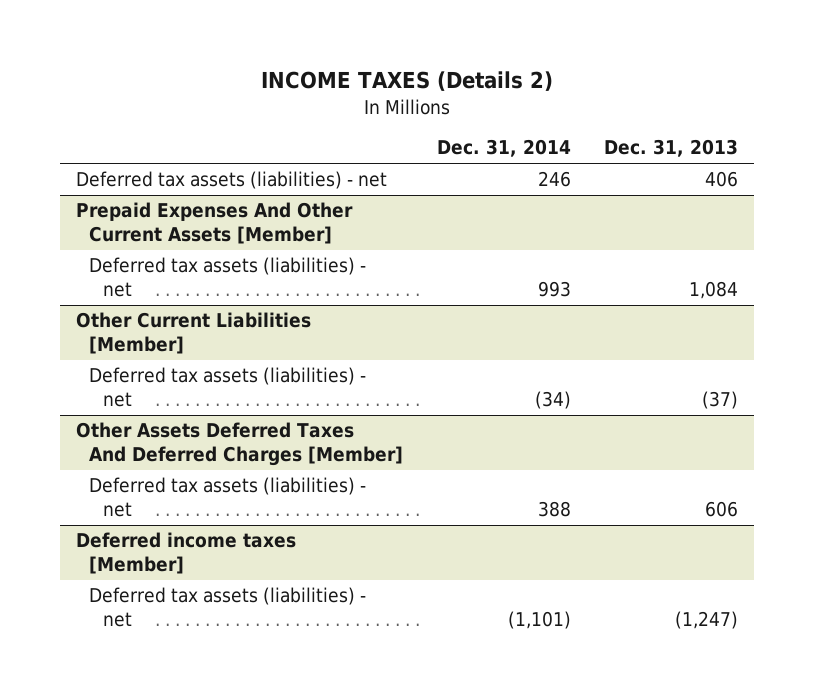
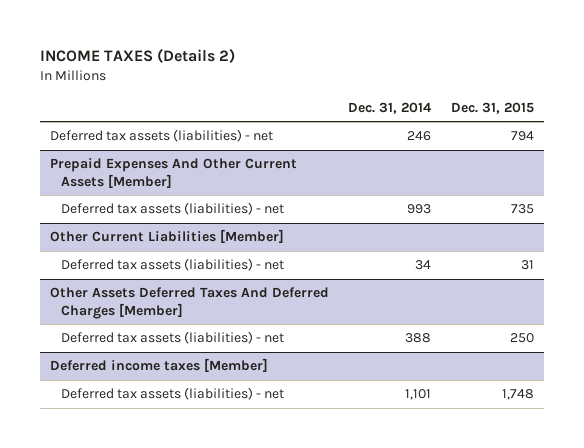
- | Dec. 31, 2014 | Dec. 31, 2013
+ | Dec. 31, 2014 | Dec. 31, 2015
@ Other Current Liabilities [Member]
- Deferred tax assets (liabilities) - net | (34) | (37)
+ Deferred tax assets (liabilities) - net | 34 | 31
@ Deferred income taxes [Member]
- Deferred tax assets (liabilities) - net | (1,101) | (1,247)
+ Deferred tax assets (liabilities) - net | 1,101 | 1,748

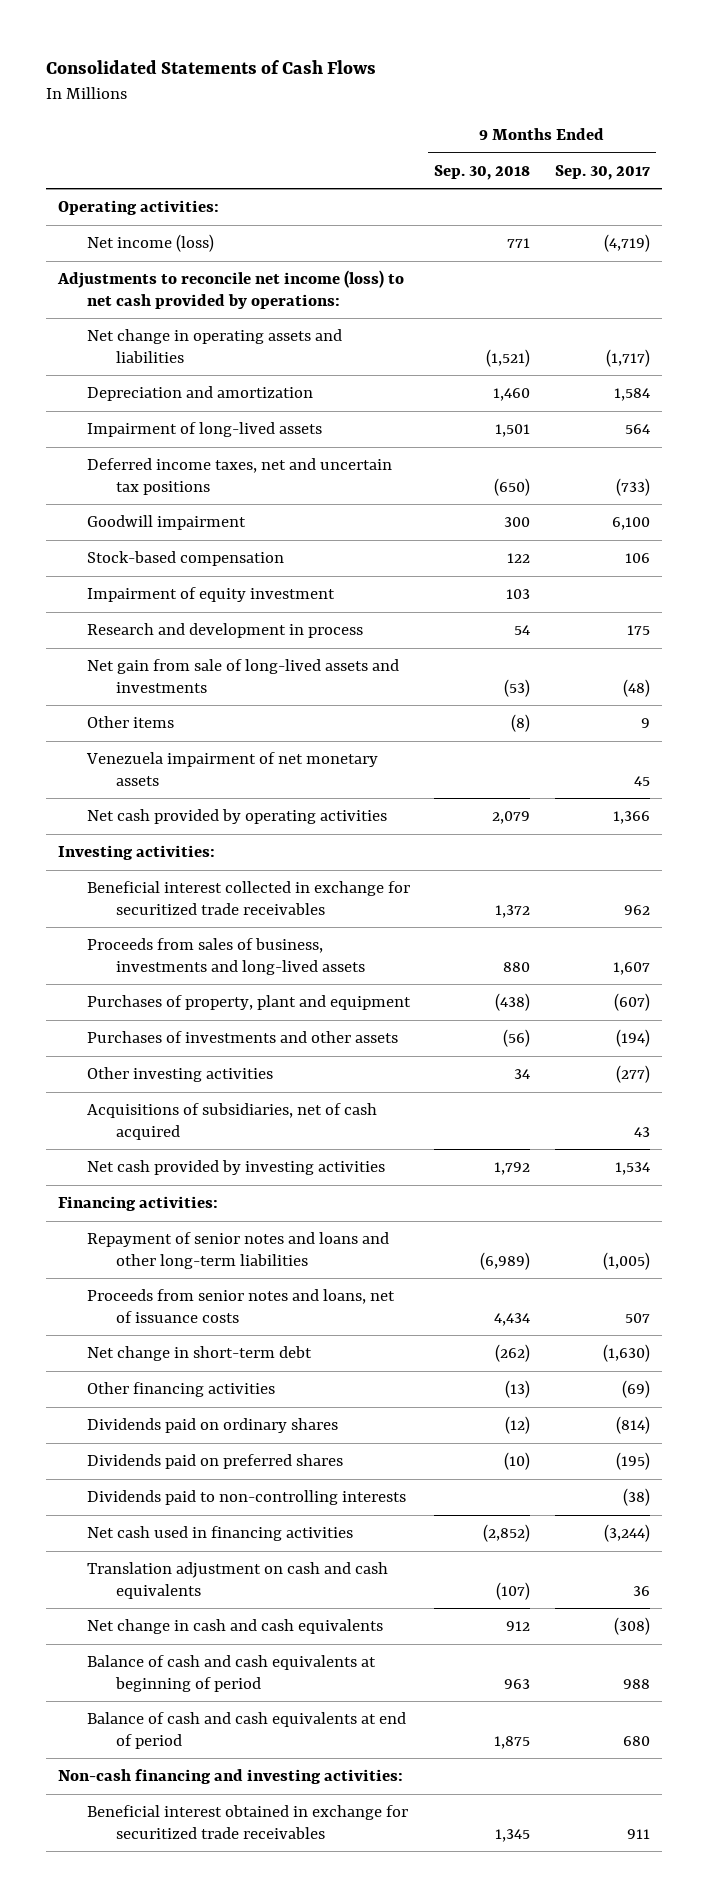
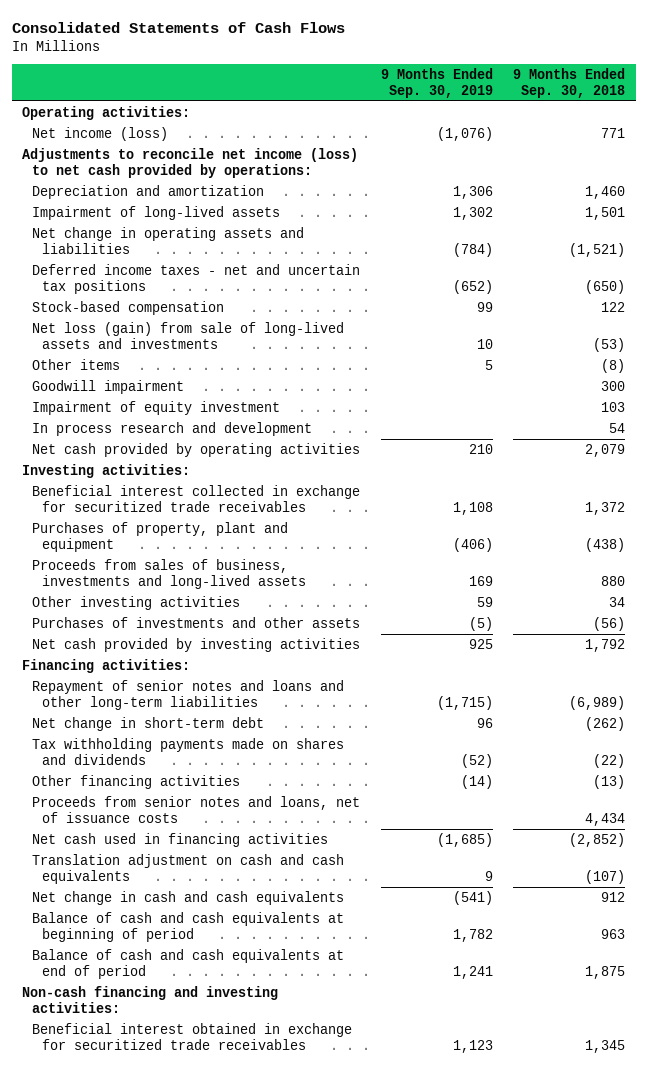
- | 9 Months Ended Sep. 30, 2018 | 9 Months Ended Sep. 30, 2017
+ | 9 Months Ended Sep. 30, 2019 | 9 Months Ended Sep. 30, 2018
- Deferred income taxes, net and uncertain tax positions | (650) | (733)
moved down: Net change in operating assets and liabilities | (784) | (1,521)
+ Deferred income taxes - net and uncertain tax positions | (652) | (650)
- Research and development in process | 54 | 175
- Net gain from sale of long-lived assets and investments | (53) | (48)
+ Net loss (gain) from sale of long-lived assets and investments | 10 | (53)
- Venezuela impairment of net monetary assets | | 45
moved down: Goodwill impairment | | 300
moved down: Impairment of equity investment | | 103
+ In process research and development | | 54
moved down: Proceeds from sales of business, investments and long-lived assets | 169 | 880
- Acquisitions of subsidiaries, net of cash acquired | | 43
moved down: Purchases of investments and other assets | (5) | (56)
+ Tax withholding payments made on shares and dividends | (52) | (22)
- Dividends paid on ordinary shares | (12) | (814)
- Dividends paid on preferred shares | (10) | (195)
- Dividends paid to non-controlling interests | | (38)
moved down: Proceeds from senior notes and loans, net of issuance costs | | 4,434

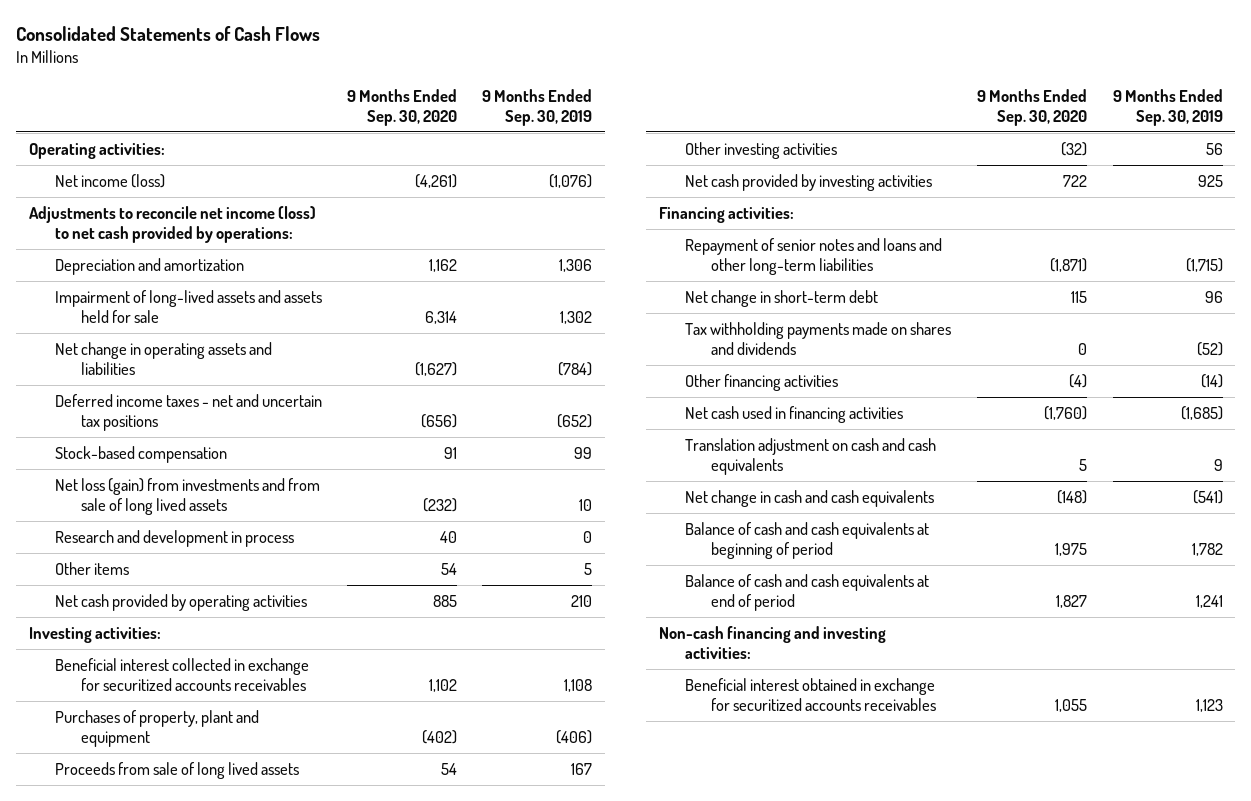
- | 9 Months Ended Sep. 30, 2019 | 9 Months Ended Sep. 30, 2018
+ | 9 Months Ended Sep. 30, 2020 | 9 Months Ended Sep. 30, 2019
- Impairment of long-lived assets | 1,302 | 1,501
+ Impairment of long-lived assets and assets held for sale | 6,314 | 1,302
- Net loss (gain) from sale of long-lived assets and investments | 10 | (53)
+ Net loss (gain) from investments and from sale of long lived assets | (232) | 10
+ Research and development in process | 40 | 0
- Goodwill impairment | | 300
- Impairment of equity investment | | 103
- In process research and development | | 54
- Beneficial interest collected in exchange for securitized trade receivables | 1,108 | 1,372
+ Beneficial interest collected in exchange for securitized accounts receivables | 1,102 | 1,108
- Proceeds from sales of business, investments and long-lived assets | 169 | 880
- Other investing activities | 59 | 34
- Purchases of investments and other assets | (5) | (56)
+ Proceeds from sale of long lived assets | 54 | 167
+ Other investing activities | (32) | 56
- Proceeds from senior notes and loans, net of issuance costs | | 4,434
- Beneficial interest obtained in exchange for securitized trade receivables | 1,123 | 1,345
+ Beneficial interest obtained in exchange for securitized accounts receivables | 1,055 | 1,123

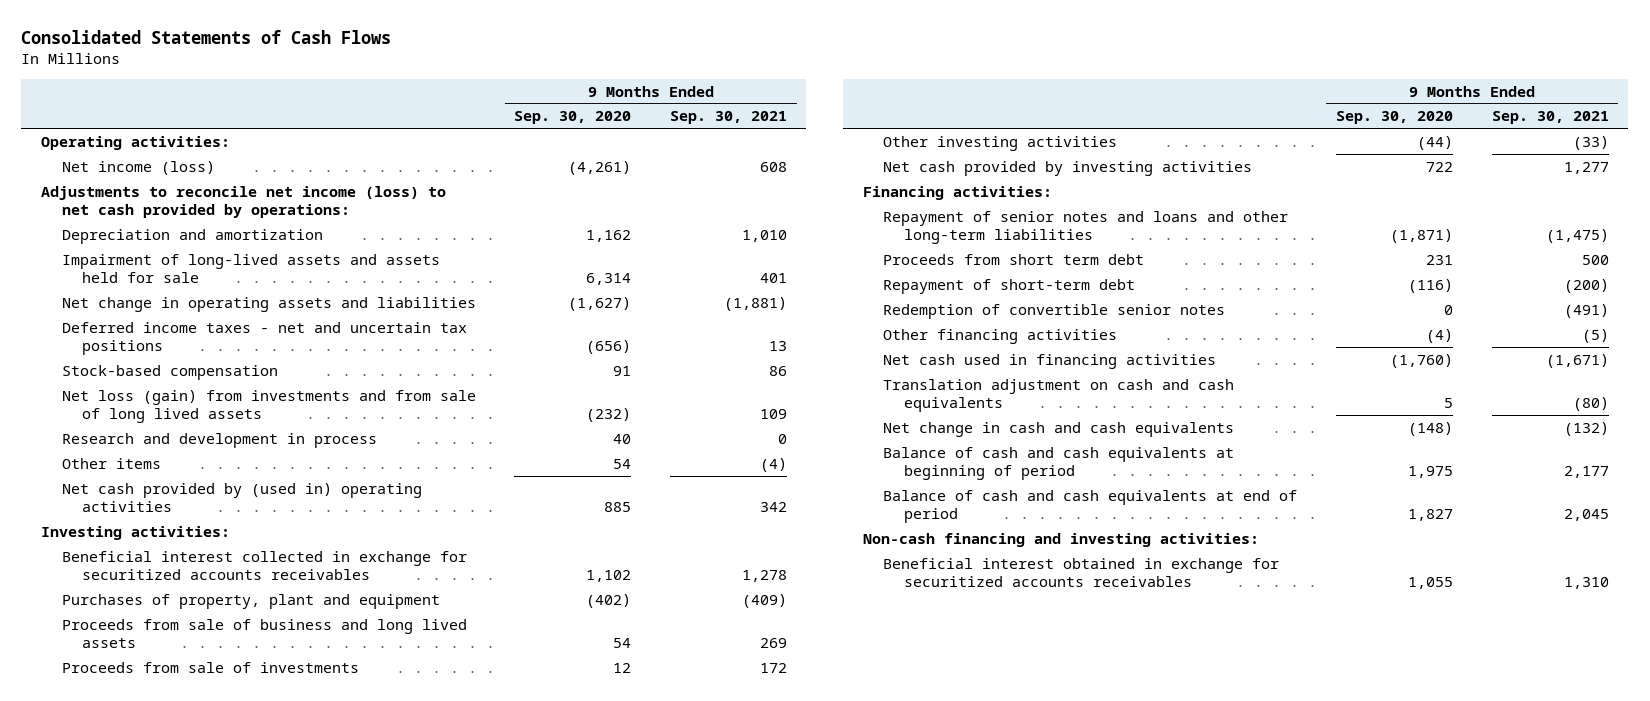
- | 9 Months Ended Sep. 30, 2020 | 9 Months Ended Sep. 30, 2019
+ | 9 Months Ended Sep. 30, 2020 | 9 Months Ended Sep. 30, 2021
- Net cash provided by operating activities | 885 | 210
+ Net cash provided by (used in) operating activities | 885 | 342
- Proceeds from sale of long lived assets | 54 | 167
- Other investing activities | (32) | 56
+ Proceeds from sale of business and long lived assets | 54 | 269
+ Proceeds from sale of investments | 12 | 172
+ Other investing activities | (44) | (33)
- Net change in short-term debt | 115 | 96
- Tax withholding payments made on shares and dividends | 0 | (52)
+ Proceeds from short term debt | 231 | 500
+ Repayment of short-term debt | (116) | (200)
+ Redemption of convertible senior notes | 0 | (491)

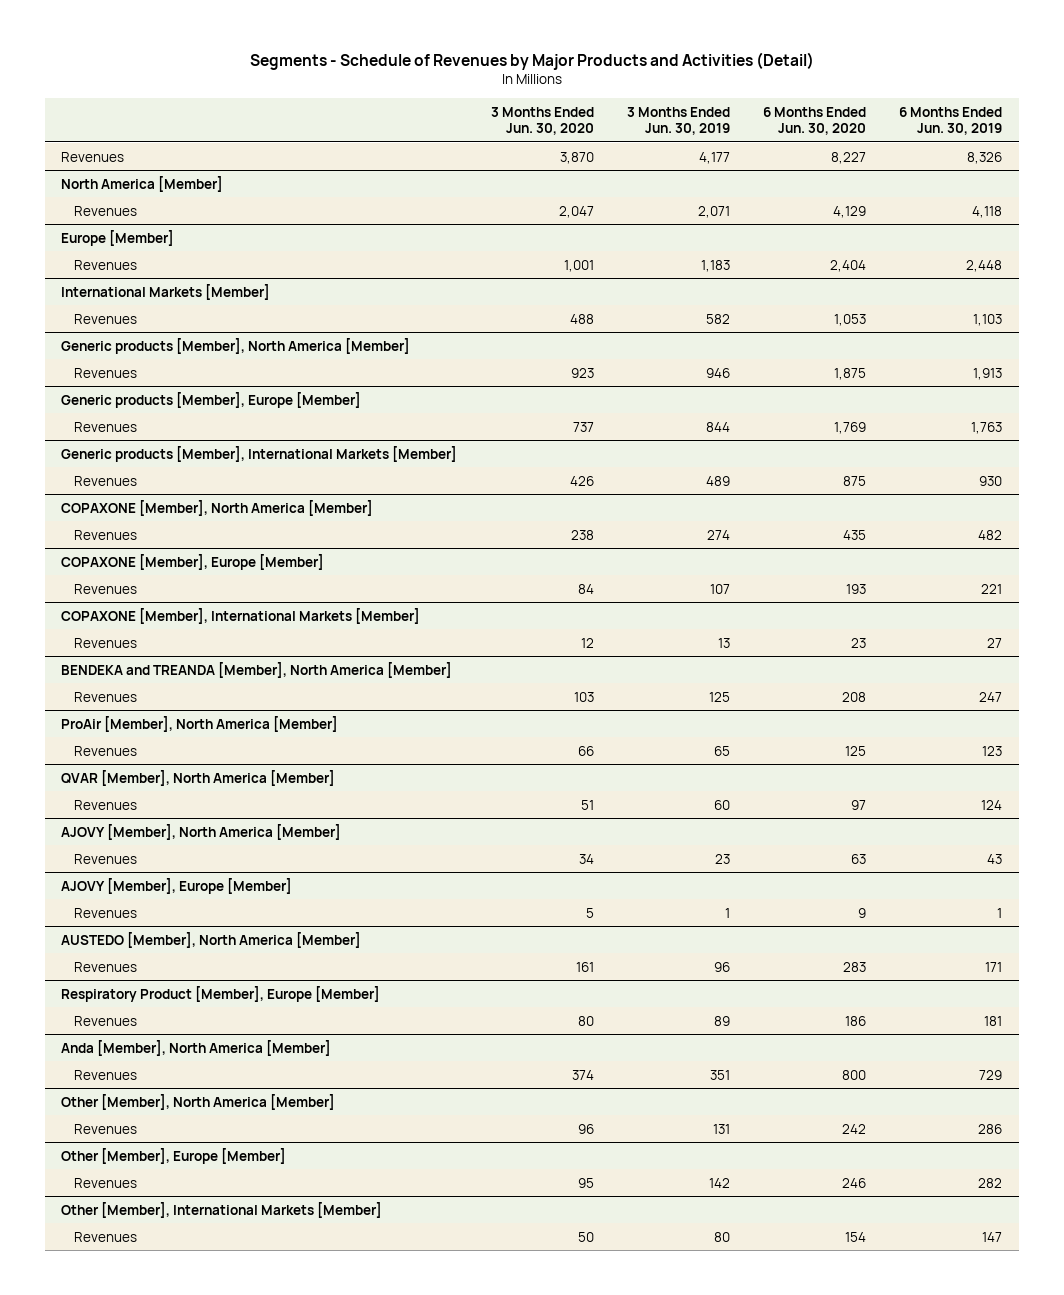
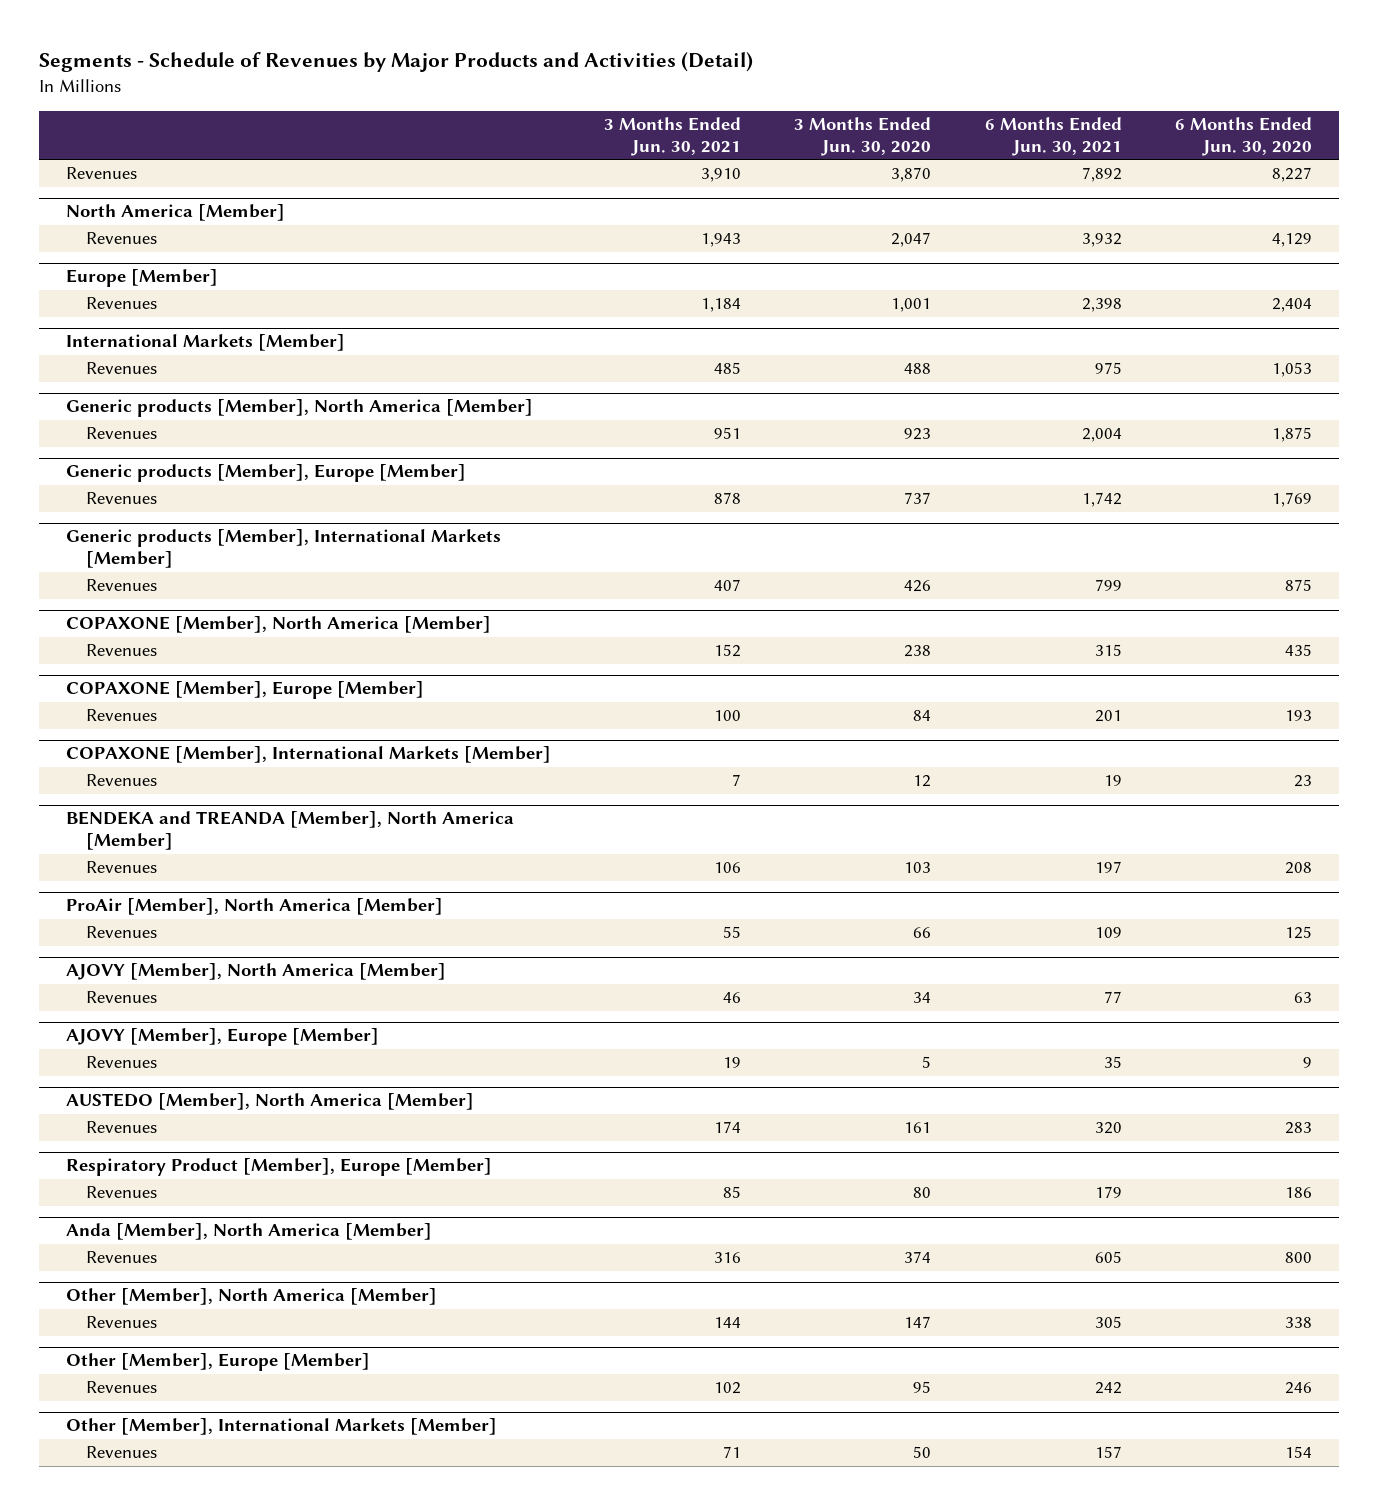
- | 3 Months Ended Jun. 30, 2020 | 3 Months Ended Jun. 30, 2019 | 6 Months Ended Jun. 30, 2020 | 6 Months Ended Jun. 30, 2019
+ | 3 Months Ended Jun. 30, 2021 | 3 Months Ended Jun. 30, 2020 | 6 Months Ended Jun. 30, 2021 | 6 Months Ended Jun. 30, 2020
- QVAR [Member], North America [Member]
- Revenues | 51 | 60 | 97 | 124
@ Other [Member], North America [Member]
- Revenues | 96 | 131 | 242 | 286
+ Revenues | 144 | 147 | 305 | 338

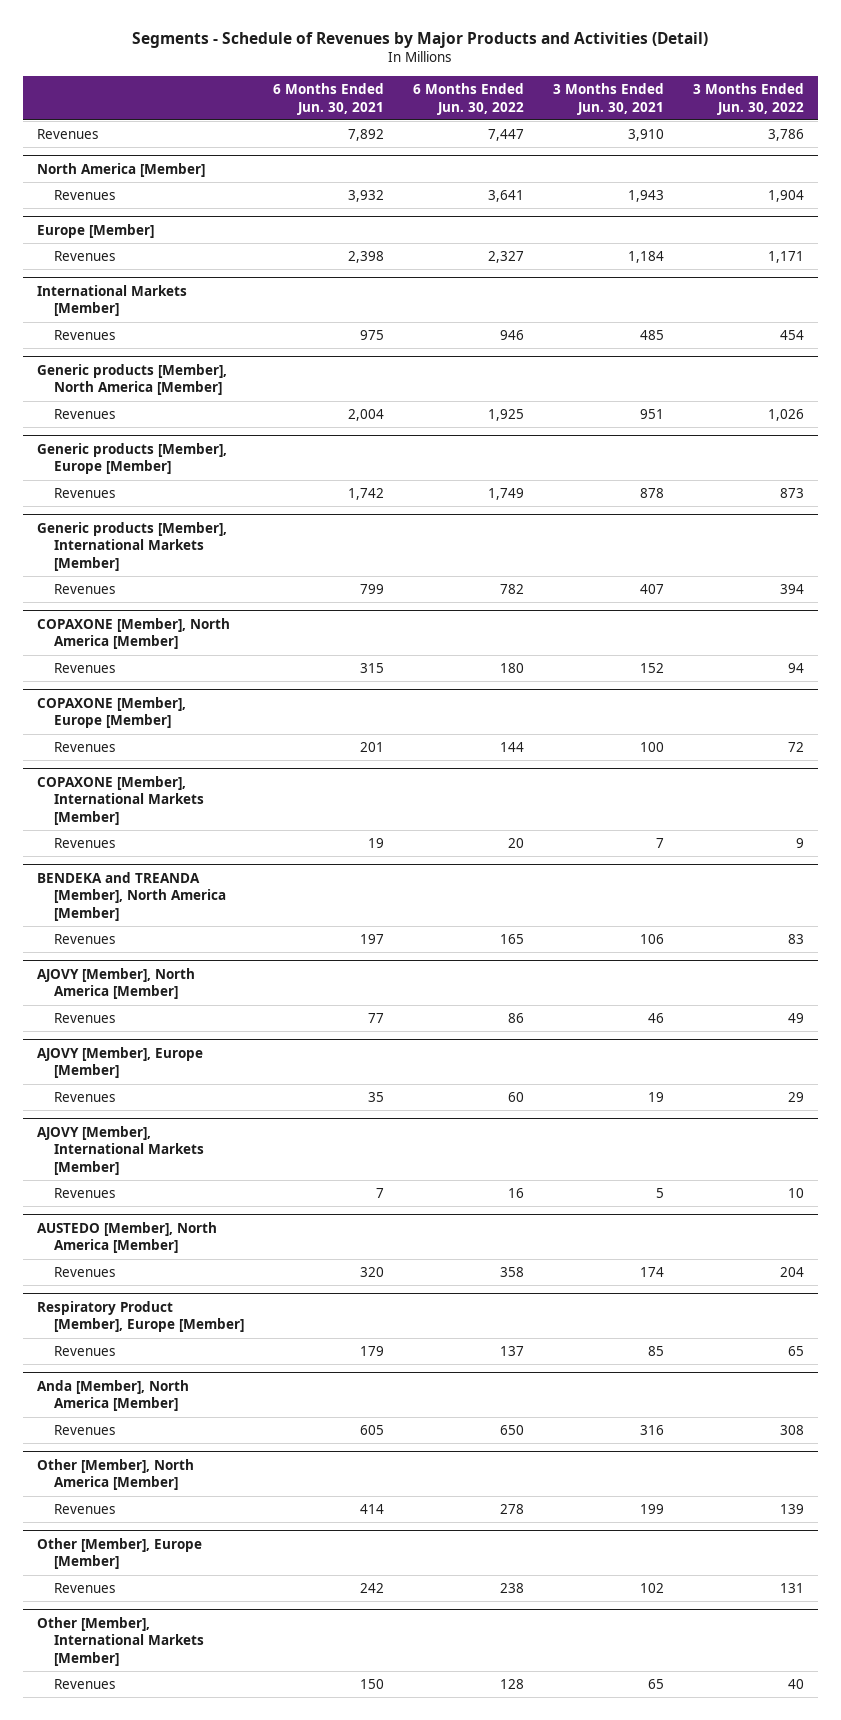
- | 3 Months Ended Jun. 30, 2021 | 3 Months Ended Jun. 30, 2020 | 6 Months Ended Jun. 30, 2021 | 6 Months Ended Jun. 30, 2020
+ | 6 Months Ended Jun. 30, 2021 | 6 Months Ended Jun. 30, 2022 | 3 Months Ended Jun. 30, 2021 | 3 Months Ended Jun. 30, 2022
- ProAir [Member], North America [Member]
- Revenues | 55 | 66 | 109 | 125
+ AJOVY [Member], International Markets [Member]
+ Revenues | 7 | 16 | 5 | 10
@ Other [Member], North America [Member]
- Revenues | 144 | 147 | 305 | 338
+ Revenues | 414 | 278 | 199 | 139
@ Other [Member], International Markets [Member]
- Revenues | 71 | 50 | 157 | 154
+ Revenues | 150 | 128 | 65 | 40

